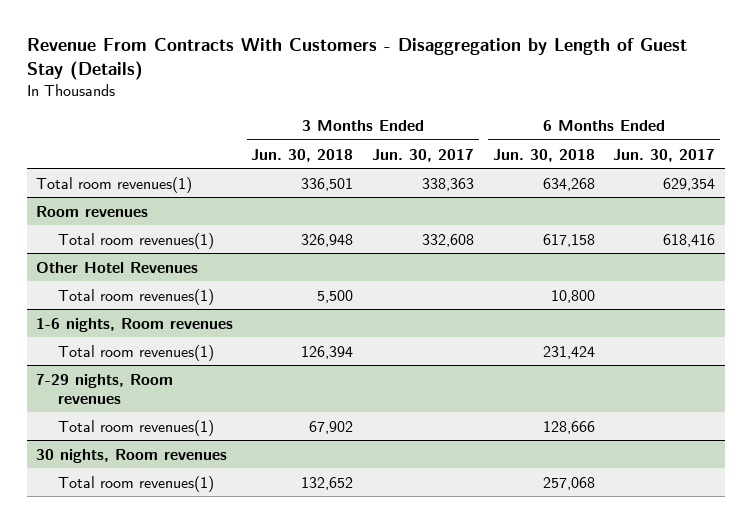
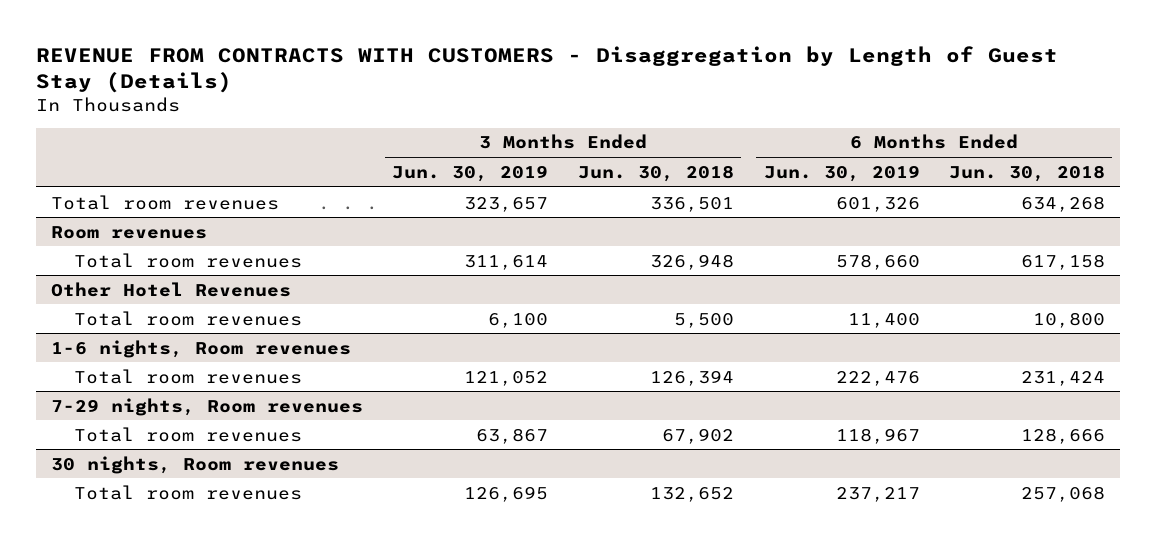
- Revenue From Contracts With Customers - Disaggregation by Length of Guest Stay (Details)
+ REVENUE FROM CONTRACTS WITH CUSTOMERS - Disaggregation by Length of Guest Stay (Details)
- | 3 Months Ended Jun. 30, 2018 | 3 Months Ended Jun. 30, 2017 | 6 Months Ended Jun. 30, 2018 | 6 Months Ended Jun. 30, 2017
+ | 3 Months Ended Jun. 30, 2019 | 3 Months Ended Jun. 30, 2018 | 6 Months Ended Jun. 30, 2019 | 6 Months Ended Jun. 30, 2018
- Total room revenues(1) | 336,501 | 338,363 | 634,268 | 629,354
+ Total room revenues | 323,657 | 336,501 | 601,326 | 634,268
@ Room revenues
- Total room revenues(1) | 326,948 | 332,608 | 617,158 | 618,416
+ Total room revenues | 311,614 | 326,948 | 578,660 | 617,158
@ Other Hotel Revenues
- Total room revenues(1) | 5,500 | | 10,800 |
+ Total room revenues | 6,100 | 5,500 | 11,400 | 10,800
@ 1-6 nights, Room revenues
- Total room revenues(1) | 126,394 | | 231,424 |
+ Total room revenues | 121,052 | 126,394 | 222,476 | 231,424
@ 7-29 nights, Room revenues
- Total room revenues(1) | 67,902 | | 128,666 |
+ Total room revenues | 63,867 | 67,902 | 118,967 | 128,666
@ 30 nights, Room revenues
- Total room revenues(1) | 132,652 | | 257,068 |
+ Total room revenues | 126,695 | 132,652 | 237,217 | 257,068

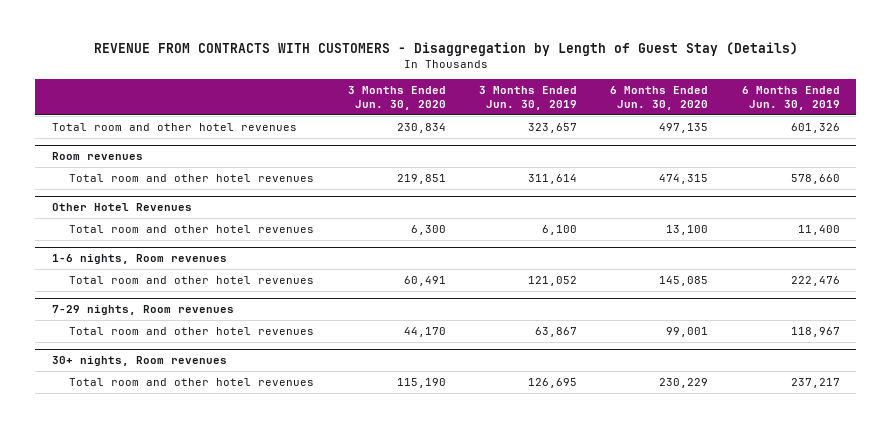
- | 3 Months Ended Jun. 30, 2019 | 3 Months Ended Jun. 30, 2018 | 6 Months Ended Jun. 30, 2019 | 6 Months Ended Jun. 30, 2018
+ | 3 Months Ended Jun. 30, 2020 | 3 Months Ended Jun. 30, 2019 | 6 Months Ended Jun. 30, 2020 | 6 Months Ended Jun. 30, 2019
- Total room revenues | 323,657 | 336,501 | 601,326 | 634,268
+ Total room and other hotel revenues | 230,834 | 323,657 | 497,135 | 601,326
@ Room revenues
- Total room revenues | 311,614 | 326,948 | 578,660 | 617,158
+ Total room and other hotel revenues | 219,851 | 311,614 | 474,315 | 578,660
@ Other Hotel Revenues
- Total room revenues | 6,100 | 5,500 | 11,400 | 10,800
+ Total room and other hotel revenues | 6,300 | 6,100 | 13,100 | 11,400
@ 1-6 nights, Room revenues
- Total room revenues | 121,052 | 126,394 | 222,476 | 231,424
+ Total room and other hotel revenues | 60,491 | 121,052 | 145,085 | 222,476
@ 7-29 nights, Room revenues
- Total room revenues | 63,867 | 67,902 | 118,967 | 128,666
- 30 nights, Room revenues
- Total room revenues | 126,695 | 132,652 | 237,217 | 257,068
@ 7-29 nights, Room revenues
+ Total room and other hotel revenues | 44,170 | 63,867 | 99,001 | 118,967
+ 30+ nights, Room revenues
+ Total room and other hotel revenues | 115,190 | 126,695 | 230,229 | 237,217

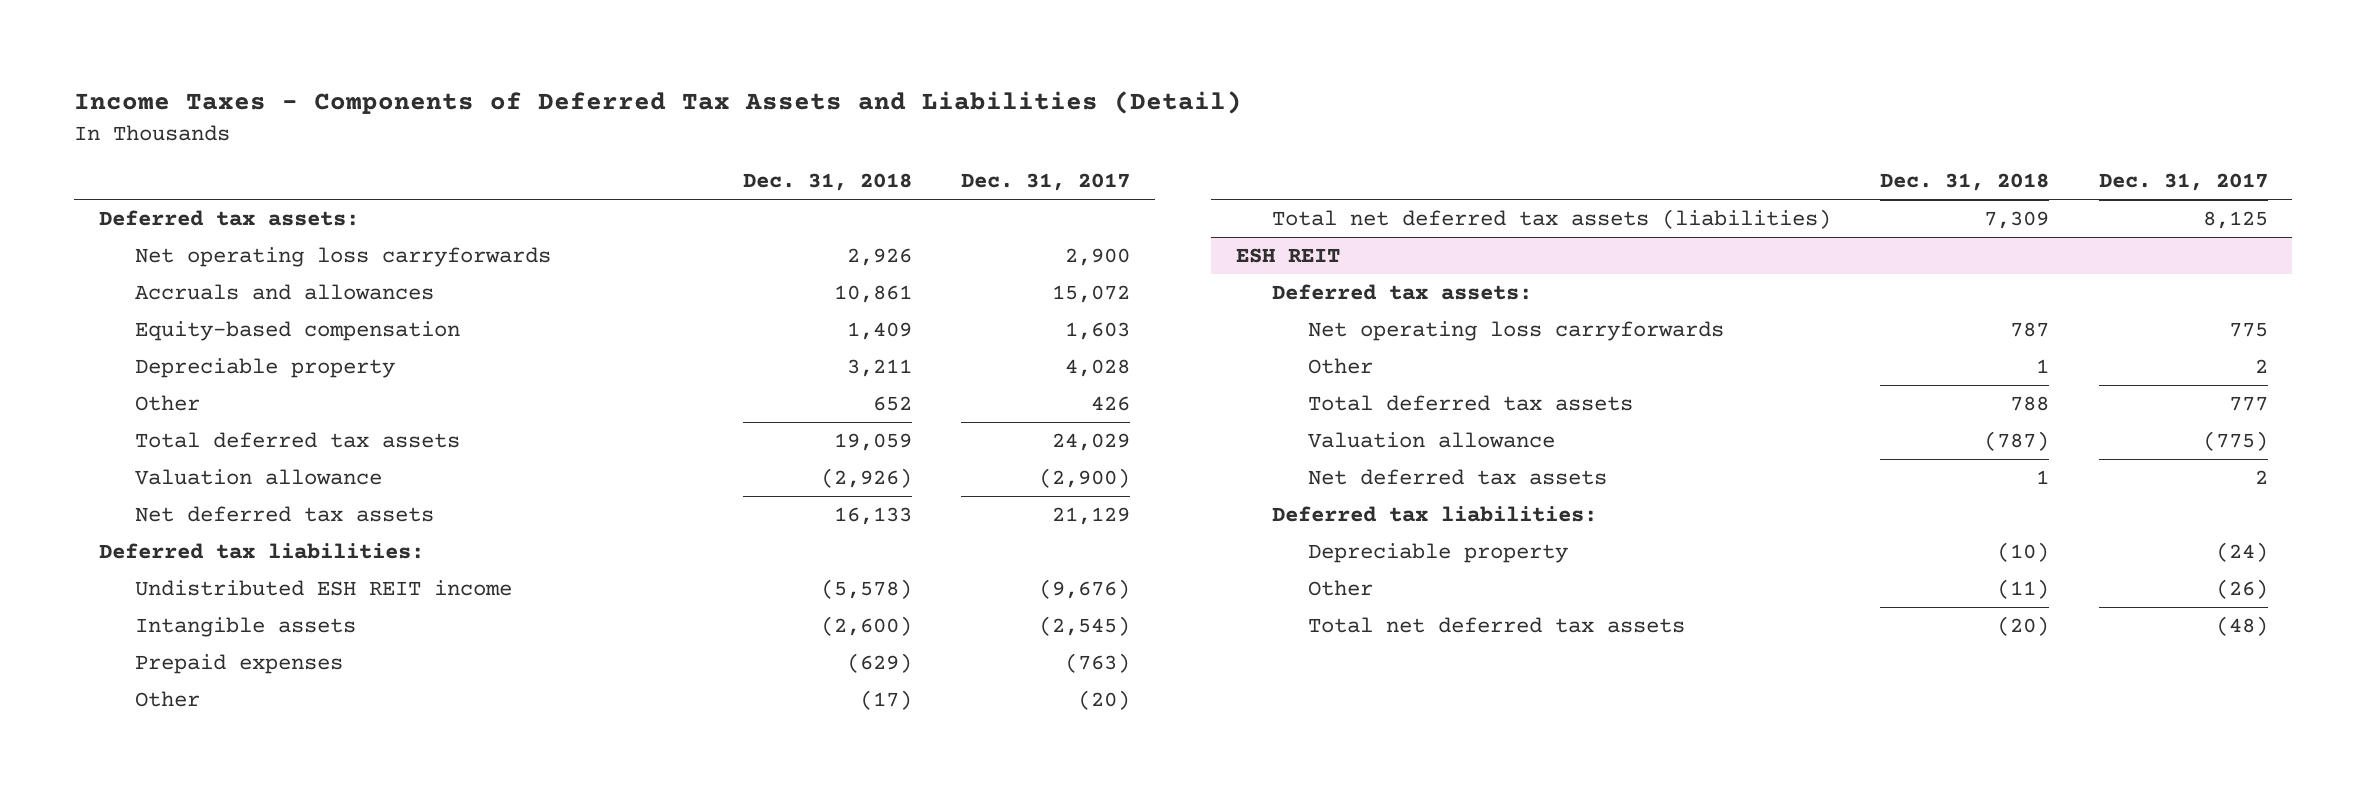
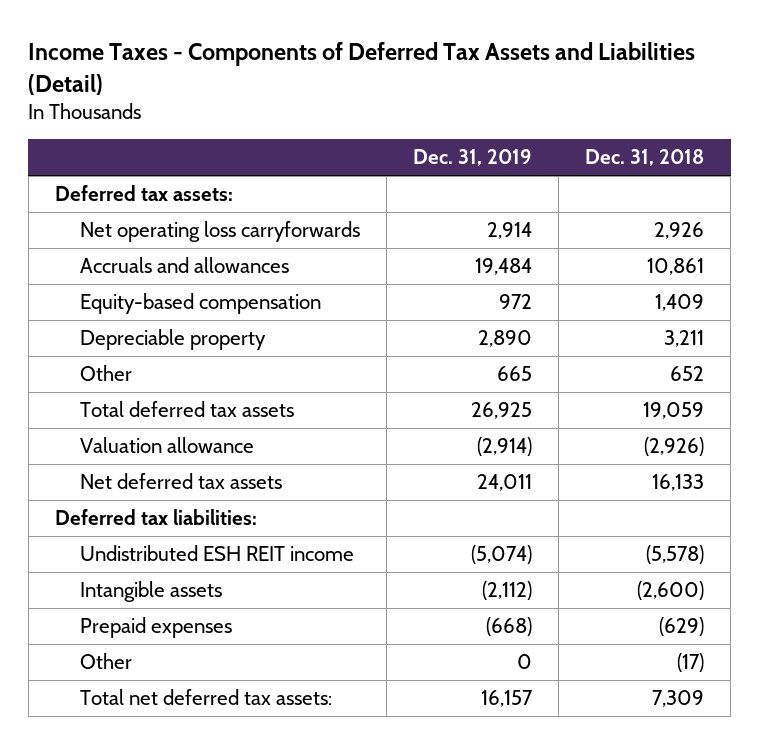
- | Dec. 31, 2018 | Dec. 31, 2017
+ | Dec. 31, 2019 | Dec. 31, 2018
- Total net deferred tax assets (liabilities) | 7,309 | 8,125
- ESH REIT
- Deferred tax assets:
- Net operating loss carryforwards | 787 | 775
- Other | 1 | 2
- Total deferred tax assets | 788 | 777
- Valuation allowance | (787) | (775)
- Net deferred tax assets | 1 | 2
- Deferred tax liabilities:
- Depreciable property | (10) | (24)
- Other | (11) | (26)
- Total net deferred tax assets | (20) | (48)
+ Total net deferred tax assets: | 16,157 | 7,309

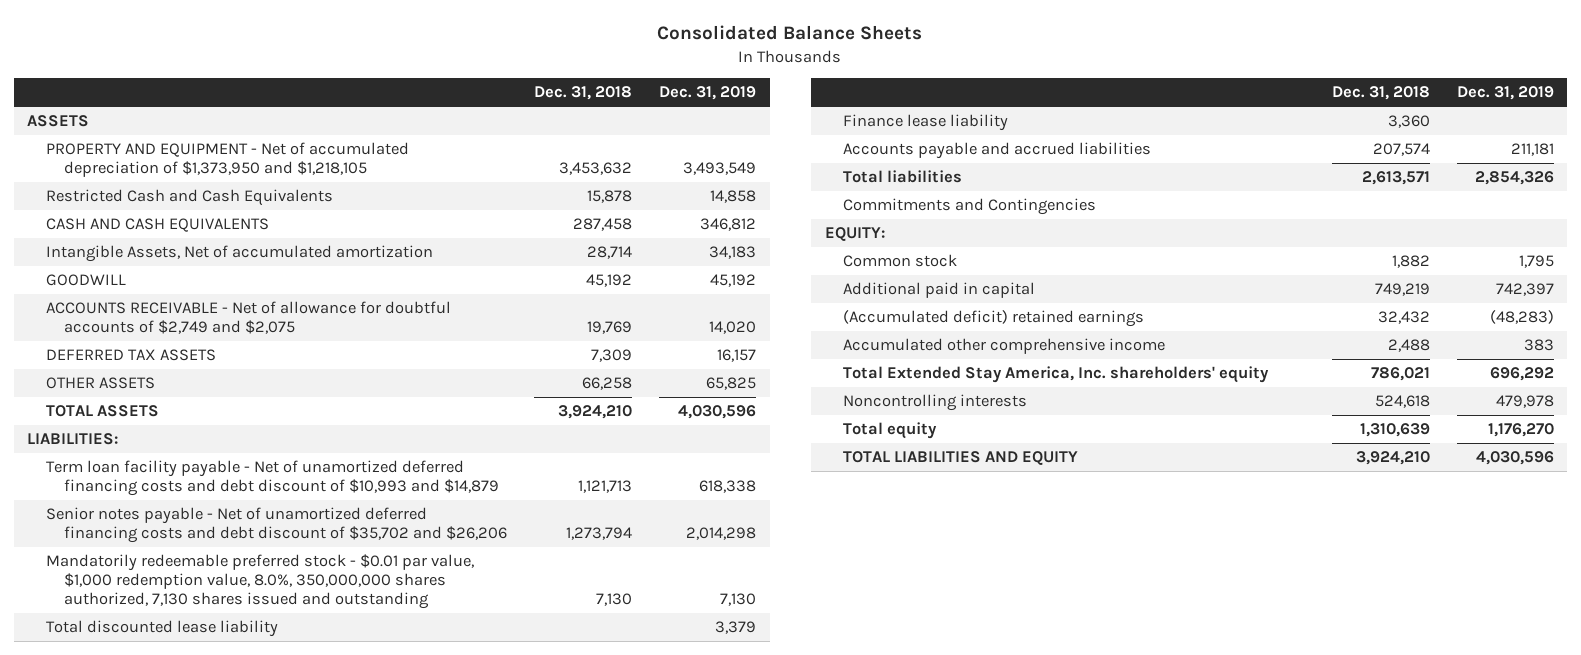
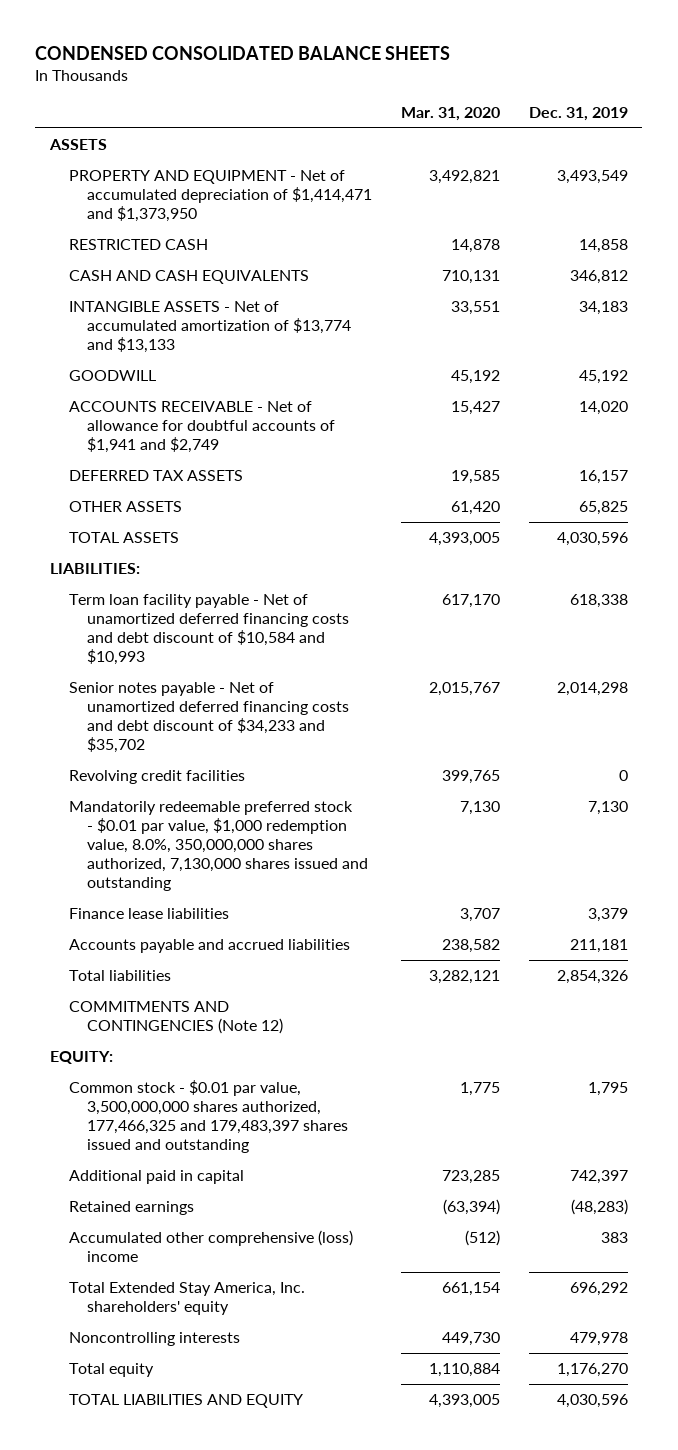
- Consolidated Balance Sheets
+ CONDENSED CONSOLIDATED BALANCE SHEETS
- | Dec. 31, 2018 | Dec. 31, 2019
+ | Mar. 31, 2020 | Dec. 31, 2019
- PROPERTY AND EQUIPMENT - Net of accumulated depreciation of $1,373,950 and $1,218,105 | 3,453,632 | 3,493,549
- Restricted Cash and Cash Equivalents | 15,878 | 14,858
+ PROPERTY AND EQUIPMENT - Net of accumulated depreciation of $1,414,471 and $1,373,950 | 3,492,821 | 3,493,549
+ RESTRICTED CASH | 14,878 | 14,858
- Intangible Assets, Net of accumulated amortization | 28,714 | 34,183
+ INTANGIBLE ASSETS - Net of accumulated amortization of $13,774 and $13,133 | 33,551 | 34,183
- ACCOUNTS RECEIVABLE - Net of allowance for doubtful accounts of $2,749 and $2,075 | 19,769 | 14,020
+ ACCOUNTS RECEIVABLE - Net of allowance for doubtful accounts of $1,941 and $2,749 | 15,427 | 14,020
- Term loan facility payable - Net of unamortized deferred financing costs and debt discount of $10,993 and $14,879 | 1,121,713 | 618,338
- Senior notes payable - Net of unamortized deferred financing costs and debt discount of $35,702 and $26,206 | 1,273,794 | 2,014,298
- Mandatorily redeemable preferred stock - $0.01 par value, $1,000 redemption value, 8.0%, 350,000,000 shares authorized, 7,130 shares issued and outstanding | 7,130 | 7,130
- Total discounted lease liability | | 3,379
- Finance lease liability | 3,360 |
+ Term loan facility payable - Net of unamortized deferred financing costs and debt discount of $10,584 and $10,993 | 617,170 | 618,338
+ Senior notes payable - Net of unamortized deferred financing costs and debt discount of $34,233 and $35,702 | 2,015,767 | 2,014,298
+ Revolving credit facilities | 399,765 | 0
+ Mandatorily redeemable preferred stock - $0.01 par value, $1,000 redemption value, 8.0%, 350,000,000 shares authorized, 7,130,000 shares issued and outstanding | 7,130 | 7,130
+ Finance lease liabilities | 3,707 | 3,379
- Commitments and Contingencies
+ COMMITMENTS AND CONTINGENCIES (Note 12)
- Common stock | 1,882 | 1,795
+ Common stock - $0.01 par value, 3,500,000,000 shares authorized, 177,466,325 and 179,483,397 shares issued and outstanding | 1,775 | 1,795
- (Accumulated deficit) retained earnings | 32,432 | (48,283)
- Accumulated other comprehensive income | 2,488 | 383
+ Retained earnings | (63,394) | (48,283)
+ Accumulated other comprehensive (loss) income | (512) | 383

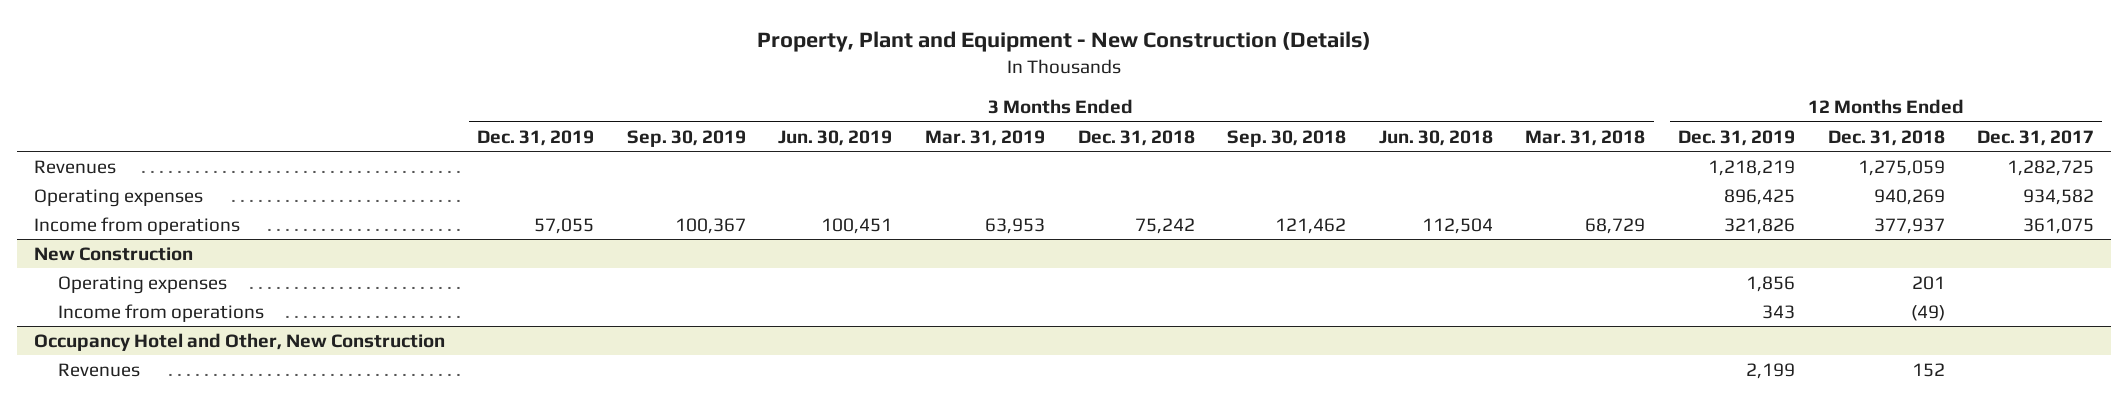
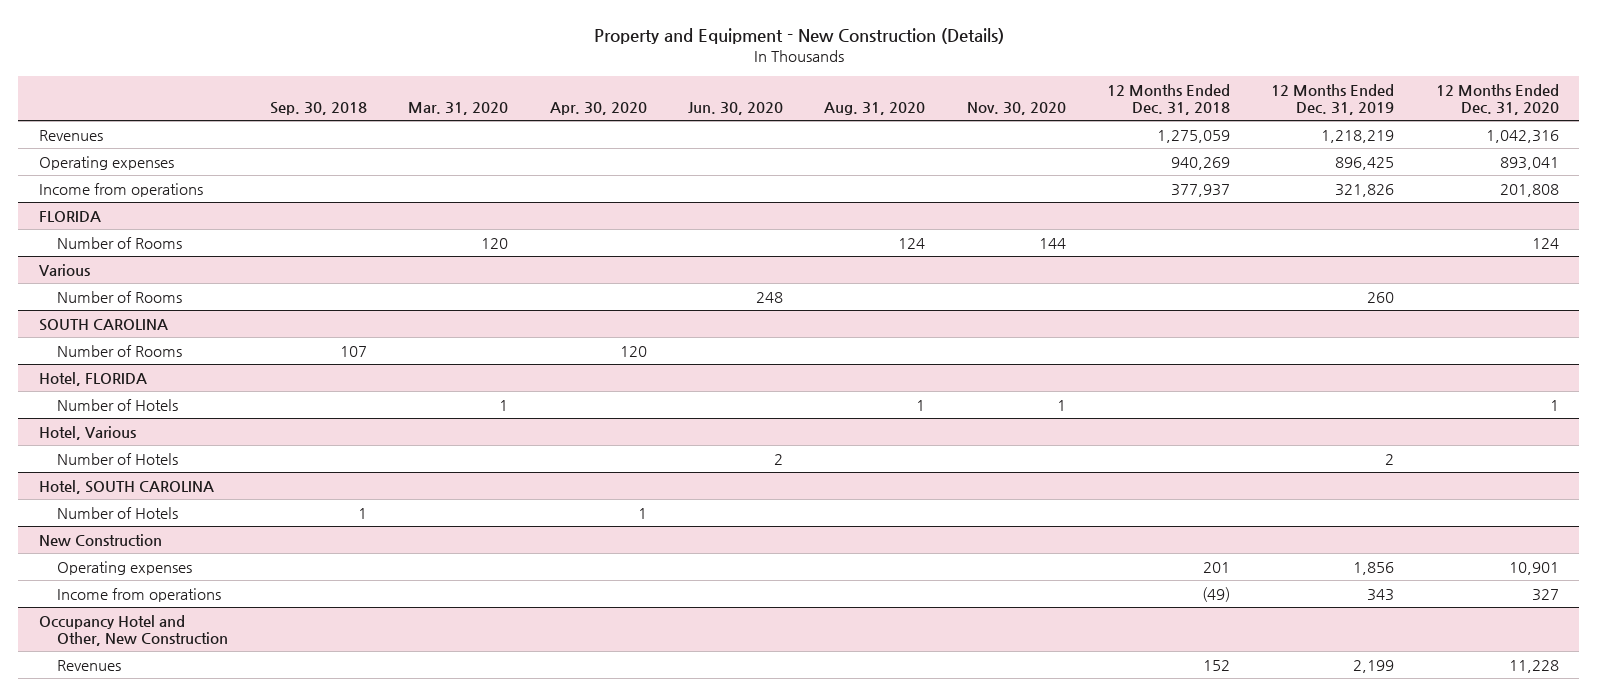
- Property, Plant and Equipment - New Construction (Details)
+ Property and Equipment - New Construction (Details)
- | 3 Months Ended Dec. 31, 2019 | 3 Months Ended Sep. 30, 2019 | 3 Months Ended Jun. 30, 2019 | 3 Months Ended Mar. 31, 2019 | 3 Months Ended Dec. 31, 2018 | 3 Months Ended Sep. 30, 2018 | 3 Months Ended Jun. 30, 2018 | 3 Months Ended Mar. 31, 2018 | 12 Months Ended Dec. 31, 2019 | 12 Months Ended Dec. 31, 2018 | 12 Months Ended Dec. 31, 2017
+ | Sep. 30, 2018 | Mar. 31, 2020 | Apr. 30, 2020 | Jun. 30, 2020 | Aug. 31, 2020 | Nov. 30, 2020 | 12 Months Ended Dec. 31, 2018 | 12 Months Ended Dec. 31, 2019 | 12 Months Ended Dec. 31, 2020
+ FLORIDA
+ Number of Rooms | | 120 | | | 124 | 144 | | | 124
+ Various
+ Number of Rooms | | | | 248 | | | | 260 |
+ SOUTH CAROLINA
+ Number of Rooms | 107 | | 120 | | | | | |
+ Hotel, FLORIDA
+ Number of Hotels | | 1 | | | 1 | 1 | | | 1
+ Hotel, Various
+ Number of Hotels | | | | 2 | | | | 2 |
+ Hotel, SOUTH CAROLINA
+ Number of Hotels | 1 | | 1 | | | | | |

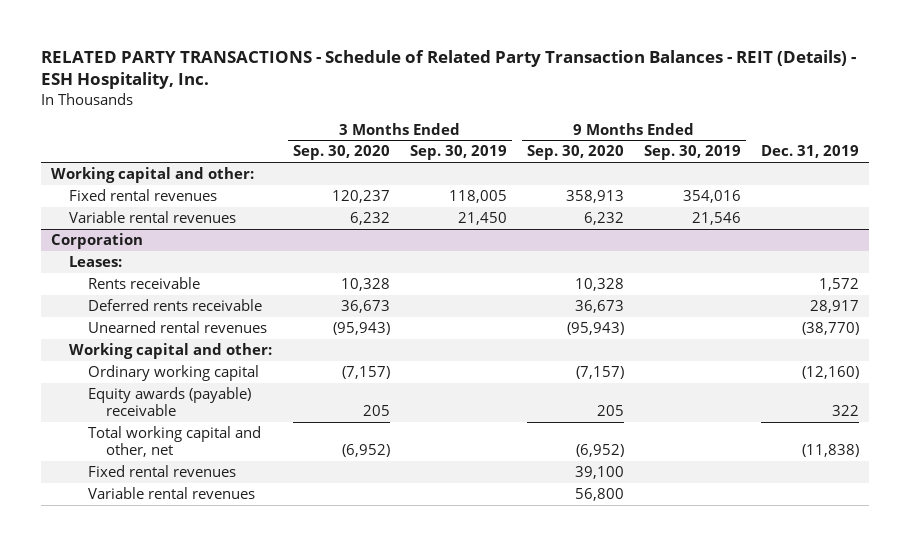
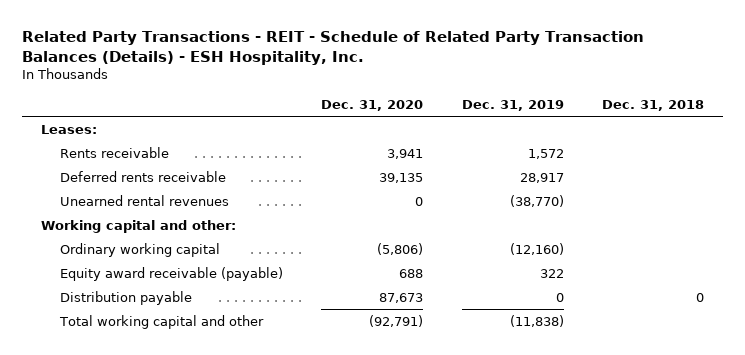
- RELATED PARTY TRANSACTIONS - Schedule of Related Party Transaction Balances - REIT (Details) - ESH Hospitality, Inc.
+ Related Party Transactions - REIT - Schedule of Related Party Transaction Balances (Details) - ESH Hospitality, Inc.
- | 3 Months Ended Sep. 30, 2020 | 3 Months Ended Sep. 30, 2019 | 9 Months Ended Sep. 30, 2020 | 9 Months Ended Sep. 30, 2019 | Dec. 31, 2019
+ | Dec. 31, 2020 | Dec. 31, 2019 | Dec. 31, 2018
- Working capital and other:
- Fixed rental revenues | 120,237 | 118,005 | 358,913 | 354,016 |
- Variable rental revenues | 6,232 | 21,450 | 6,232 | 21,546 |
- Corporation
- Equity awards (payable) receivable | 205 | | 205 | | 322
- Total working capital and other, net | (6,952) | | (6,952) | | (11,838)
- Fixed rental revenues | | | 39,100 | |
- Variable rental revenues | | | 56,800 | |
+ Equity award receivable (payable) | 688 | 322 |
+ Distribution payable | 87,673 | 0 | 0
+ Total working capital and other | (92,791) | (11,838) |

